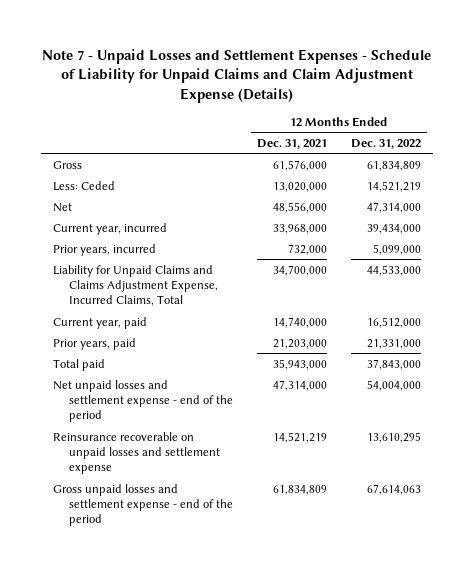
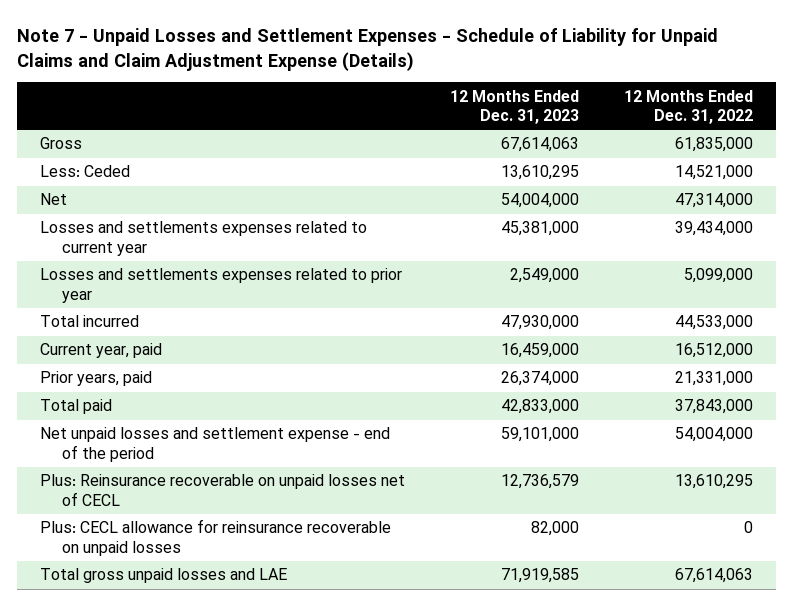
- | 12 Months Ended Dec. 31, 2021 | 12 Months Ended Dec. 31, 2022
+ | 12 Months Ended Dec. 31, 2023 | 12 Months Ended Dec. 31, 2022
- Gross | 61,576,000 | 61,834,809
- Less: Ceded | 13,020,000 | 14,521,219
+ Gross | 67,614,063 | 61,835,000
+ Less: Ceded | 13,610,295 | 14,521,000
- Current year, incurred | 33,968,000 | 39,434,000
- Prior years, incurred | 732,000 | 5,099,000
- Liability for Unpaid Claims and Claims Adjustment Expense, Incurred Claims, Total | 34,700,000 | 44,533,000
+ Losses and settlements expenses related to current year | 45,381,000 | 39,434,000
+ Losses and settlements expenses related to prior year | 2,549,000 | 5,099,000
+ Total incurred | 47,930,000 | 44,533,000
- Reinsurance recoverable on unpaid losses and settlement expense | 14,521,219 | 13,610,295
- Gross unpaid losses and settlement expense - end of the period | 61,834,809 | 67,614,063
+ Plus: Reinsurance recoverable on unpaid losses net of CECL | 12,736,579 | 13,610,295
+ Plus: CECL allowance for reinsurance recoverable on unpaid losses | 82,000 | 0
+ Total gross unpaid losses and LAE | 71,919,585 | 67,614,063

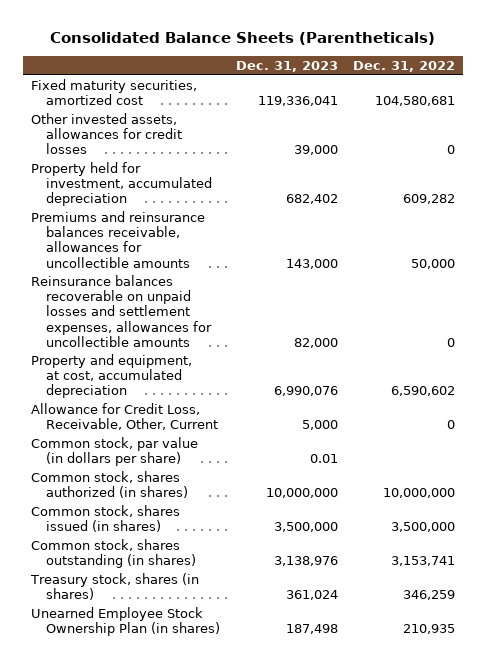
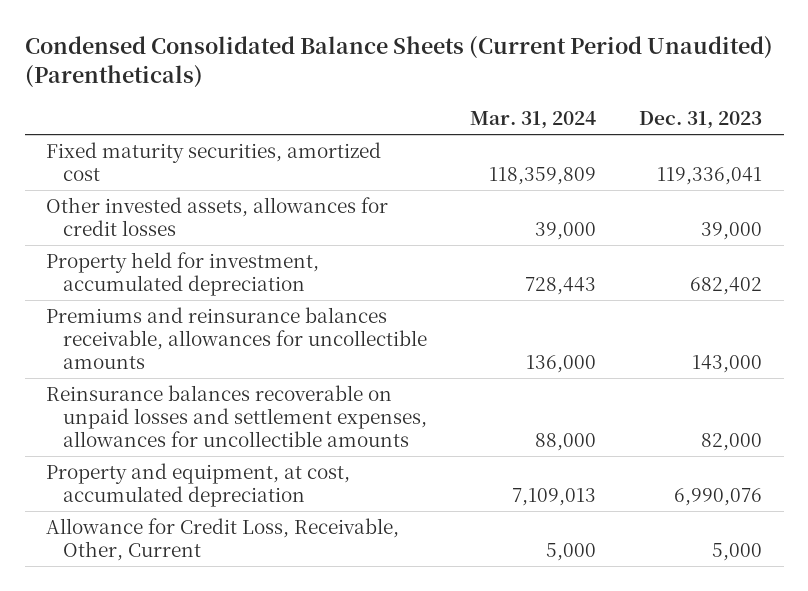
- Consolidated Balance Sheets (Parentheticals)
+ Condensed Consolidated Balance Sheets (Current Period Unaudited) (Parentheticals)
- | Dec. 31, 2023 | Dec. 31, 2022
+ | Mar. 31, 2024 | Dec. 31, 2023
- Common stock, par value (in dollars per share) | 0.01 |
- Common stock, shares authorized (in shares) | 10,000,000 | 10,000,000
- Common stock, shares issued (in shares) | 3,500,000 | 3,500,000
- Common stock, shares outstanding (in shares) | 3,138,976 | 3,153,741
- Treasury stock, shares (in shares) | 361,024 | 346,259
- Unearned Employee Stock Ownership Plan (in shares) | 187,498 | 210,935

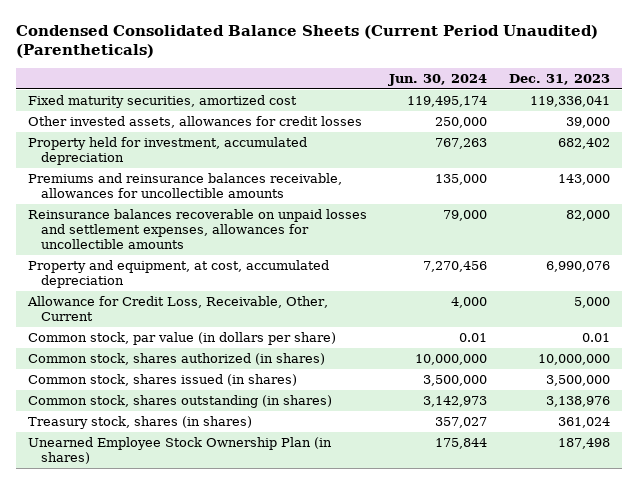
- | Mar. 31, 2024 | Dec. 31, 2023
+ | Jun. 30, 2024 | Dec. 31, 2023
+ Common stock, par value (in dollars per share) | 0.01 | 0.01
+ Common stock, shares authorized (in shares) | 10,000,000 | 10,000,000
+ Common stock, shares issued (in shares) | 3,500,000 | 3,500,000
+ Common stock, shares outstanding (in shares) | 3,142,973 | 3,138,976
+ Treasury stock, shares (in shares) | 357,027 | 361,024
+ Unearned Employee Stock Ownership Plan (in shares) | 175,844 | 187,498

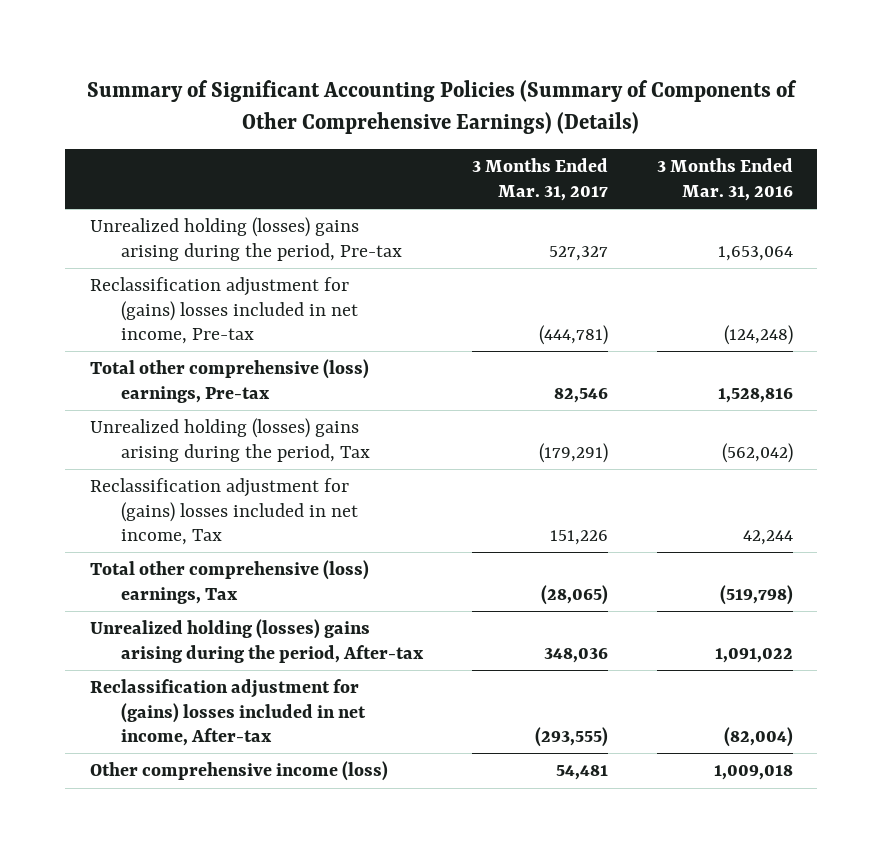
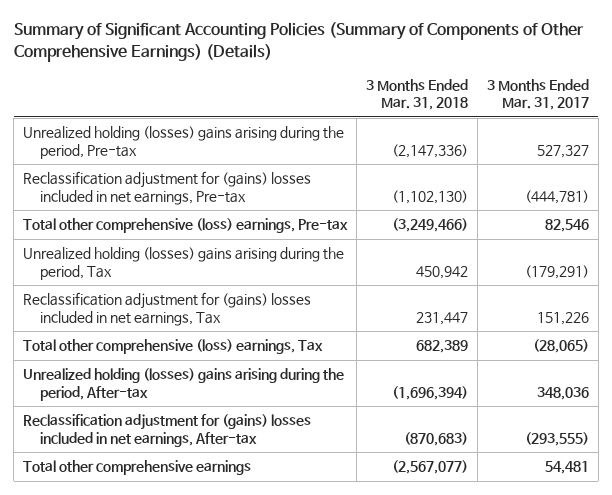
- | 3 Months Ended Mar. 31, 2017 | 3 Months Ended Mar. 31, 2016
+ | 3 Months Ended Mar. 31, 2018 | 3 Months Ended Mar. 31, 2017
- Reclassification adjustment for (gains) losses included in net income, Pre-tax | (444,781) | (124,248)
+ Reclassification adjustment for (gains) losses included in net earnings, Pre-tax | (1,102,130) | (444,781)
- Reclassification adjustment for (gains) losses included in net income, Tax | 151,226 | 42,244
+ Reclassification adjustment for (gains) losses included in net earnings, Tax | 231,447 | 151,226
- Reclassification adjustment for (gains) losses included in net income, After-tax | (293,555) | (82,004)
- Other comprehensive income (loss) | 54,481 | 1,009,018
+ Reclassification adjustment for (gains) losses included in net earnings, After-tax | (870,683) | (293,555)
+ Total other comprehensive earnings | (2,567,077) | 54,481

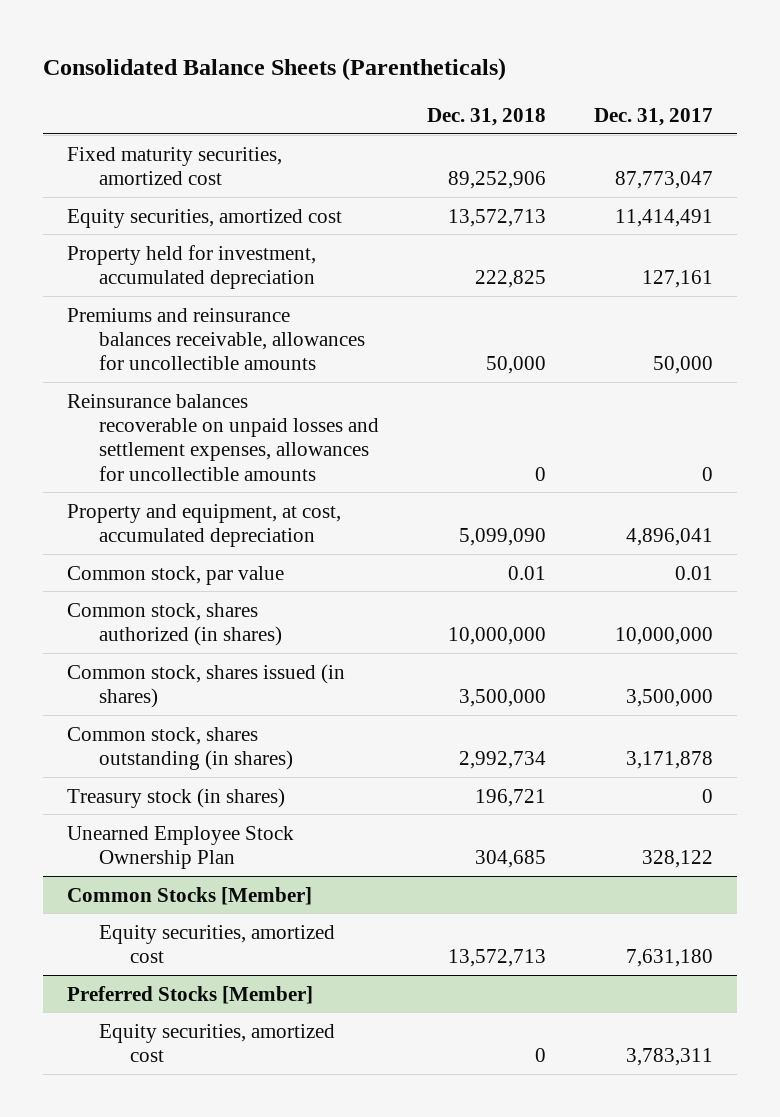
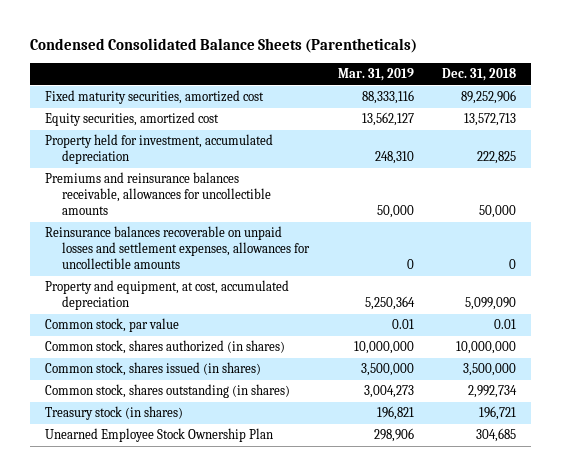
- Consolidated Balance Sheets (Parentheticals)
+ Condensed Consolidated Balance Sheets (Parentheticals)
- | Dec. 31, 2018 | Dec. 31, 2017
+ | Mar. 31, 2019 | Dec. 31, 2018
- Common Stocks [Member]
- Equity securities, amortized cost | 13,572,713 | 7,631,180
- Preferred Stocks [Member]
- Equity securities, amortized cost | 0 | 3,783,311

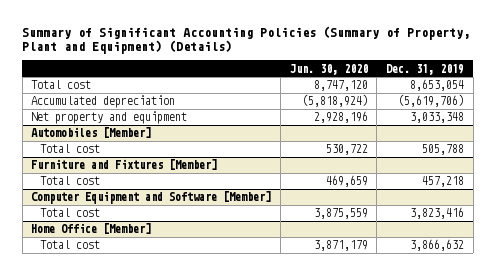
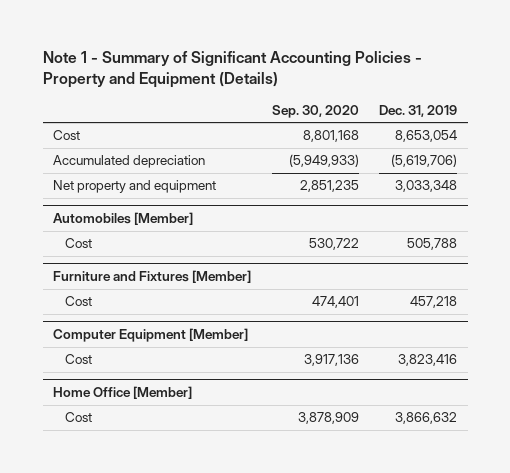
- Summary of Significant Accounting Policies (Summary of Property, Plant and Equipment) (Details)
+ Note 1 - Summary of Significant Accounting Policies - Property and Equipment (Details)
- | Jun. 30, 2020 | Dec. 31, 2019
+ | Sep. 30, 2020 | Dec. 31, 2019
- Total cost | 8,747,120 | 8,653,054
+ Cost | 8,801,168 | 8,653,054
@ Automobiles [Member]
- Total cost | 530,722 | 505,788
+ Cost | 530,722 | 505,788
@ Furniture and Fixtures [Member]
- Total cost | 469,659 | 457,218
- Computer Equipment and Software [Member]
- Total cost | 3,875,559 | 3,823,416
@ Furniture and Fixtures [Member]
+ Cost | 474,401 | 457,218
+ Computer Equipment [Member]
+ Cost | 3,917,136 | 3,823,416
@ Home Office [Member]
- Total cost | 3,871,179 | 3,866,632
+ Cost | 3,878,909 | 3,866,632

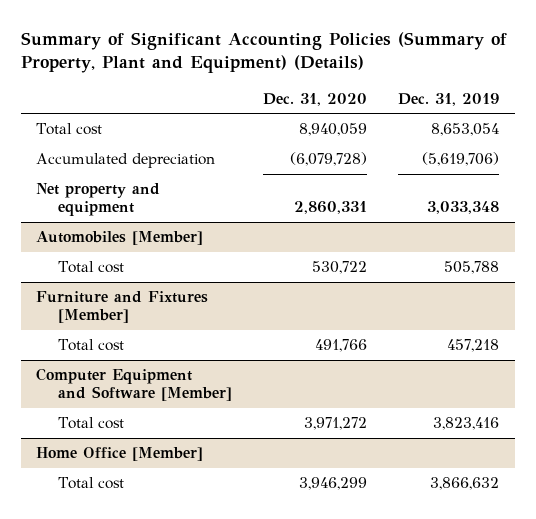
- Note 1 - Summary of Significant Accounting Policies - Property and Equipment (Details)
+ Summary of Significant Accounting Policies (Summary of Property, Plant and Equipment) (Details)
- | Sep. 30, 2020 | Dec. 31, 2019
+ | Dec. 31, 2020 | Dec. 31, 2019
- Cost | 8,801,168 | 8,653,054
+ Total cost | 8,940,059 | 8,653,054
@ Automobiles [Member]
- Cost | 530,722 | 505,788
+ Total cost | 530,722 | 505,788
@ Furniture and Fixtures [Member]
- Cost | 474,401 | 457,218
- Computer Equipment [Member]
- Cost | 3,917,136 | 3,823,416
@ Furniture and Fixtures [Member]
+ Total cost | 491,766 | 457,218
+ Computer Equipment and Software [Member]
+ Total cost | 3,971,272 | 3,823,416
@ Home Office [Member]
- Cost | 3,878,909 | 3,866,632
+ Total cost | 3,946,299 | 3,866,632

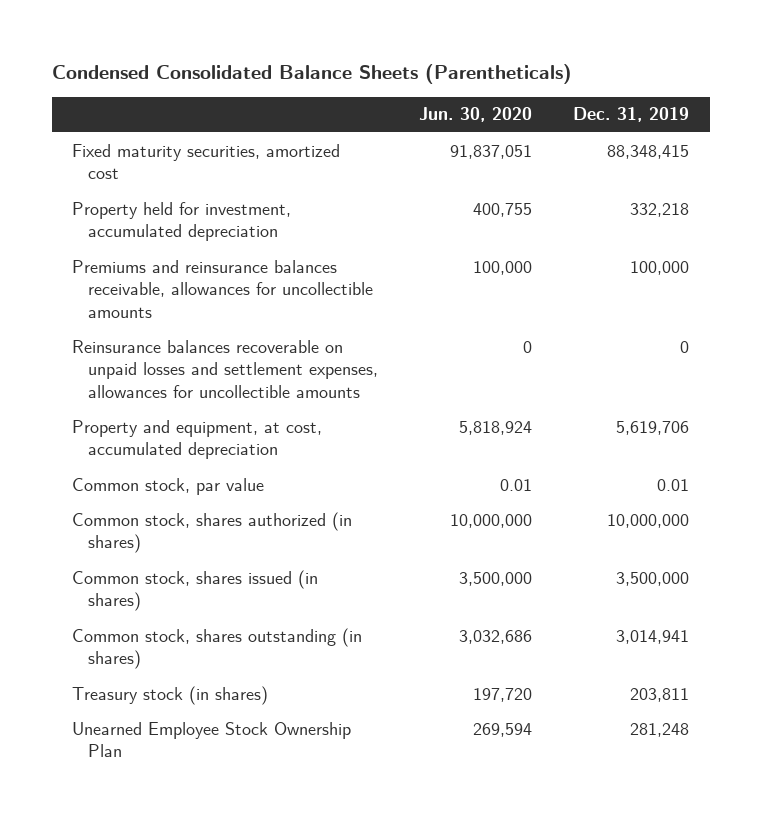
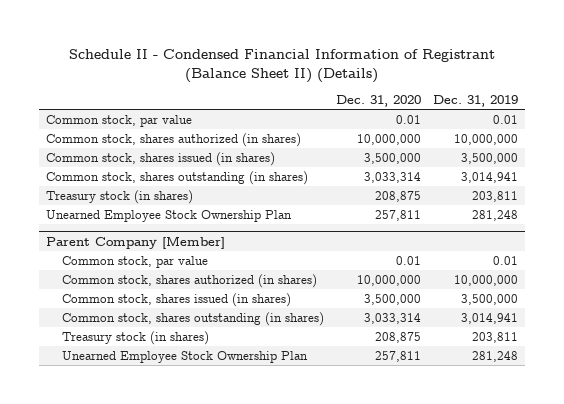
- Condensed Consolidated Balance Sheets (Parentheticals)
+ Schedule II - Condensed Financial Information of Registrant (Balance Sheet II) (Details)
- | Jun. 30, 2020 | Dec. 31, 2019
+ | Dec. 31, 2020 | Dec. 31, 2019
- Fixed maturity securities, amortized cost | 91,837,051 | 88,348,415
- Property held for investment, accumulated depreciation | 400,755 | 332,218
- Premiums and reinsurance balances receivable, allowances for uncollectible amounts | 100,000 | 100,000
- Reinsurance balances recoverable on unpaid losses and settlement expenses, allowances for uncollectible amounts | 0 | 0
- Property and equipment, at cost, accumulated depreciation | 5,818,924 | 5,619,706
+ Parent Company [Member]
+ Common stock, par value | 0.01 | 0.01
+ Common stock, shares authorized (in shares) | 10,000,000 | 10,000,000
+ Common stock, shares issued (in shares) | 3,500,000 | 3,500,000
+ Common stock, shares outstanding (in shares) | 3,033,314 | 3,014,941
+ Treasury stock (in shares) | 208,875 | 203,811
+ Unearned Employee Stock Ownership Plan | 257,811 | 281,248

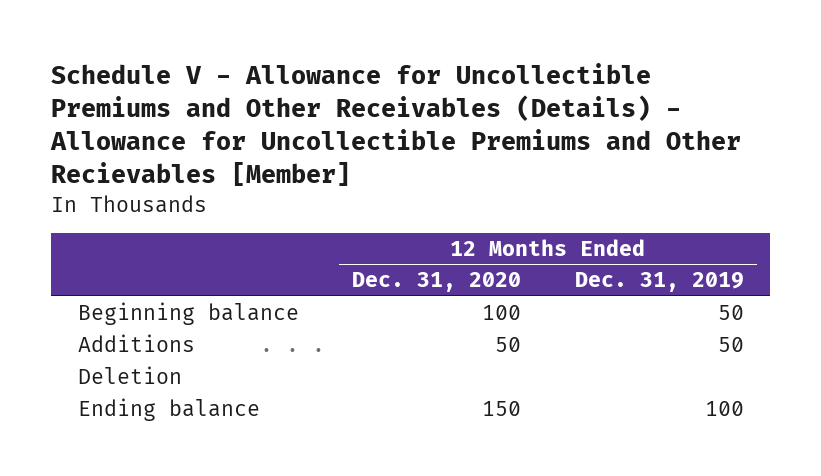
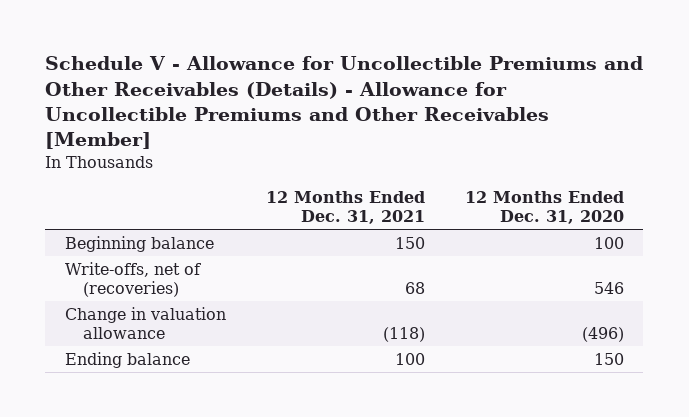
- Schedule V - Allowance for Uncollectible Premiums and Other Receivables (Details) - Allowance for Uncollectible Premiums and Other Recievables [Member]
+ Schedule V - Allowance for Uncollectible Premiums and Other Receivables (Details) - Allowance for Uncollectible Premiums and Other Receivables [Member]
- | 12 Months Ended Dec. 31, 2020 | 12 Months Ended Dec. 31, 2019
+ | 12 Months Ended Dec. 31, 2021 | 12 Months Ended Dec. 31, 2020
- Additions | 50 | 50
- Deletion
+ Write-offs, net of (recoveries) | 68 | 546
+ Change in valuation allowance | (118) | (496)

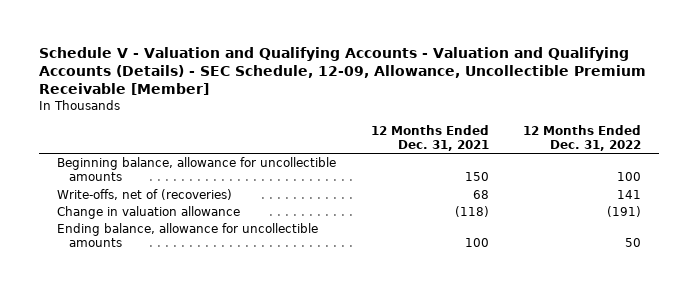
- Schedule V - Allowance for Uncollectible Premiums and Other Receivables (Details) - Allowance for Uncollectible Premiums and Other Receivables [Member]
+ Schedule V - Valuation and Qualifying Accounts - Valuation and Qualifying Accounts (Details) - SEC Schedule, 12-09, Allowance, Uncollectible Premium Receivable [Member]
- | 12 Months Ended Dec. 31, 2021 | 12 Months Ended Dec. 31, 2020
+ | 12 Months Ended Dec. 31, 2021 | 12 Months Ended Dec. 31, 2022
- Beginning balance | 150 | 100
+ Beginning balance, allowance for uncollectible amounts | 150 | 100
- Ending balance | 100 | 150
+ Ending balance, allowance for uncollectible amounts | 100 | 50

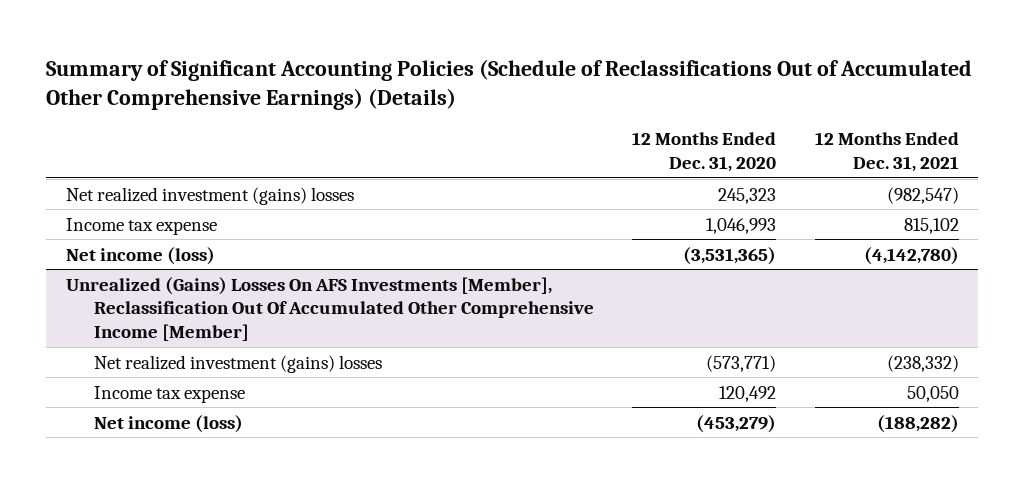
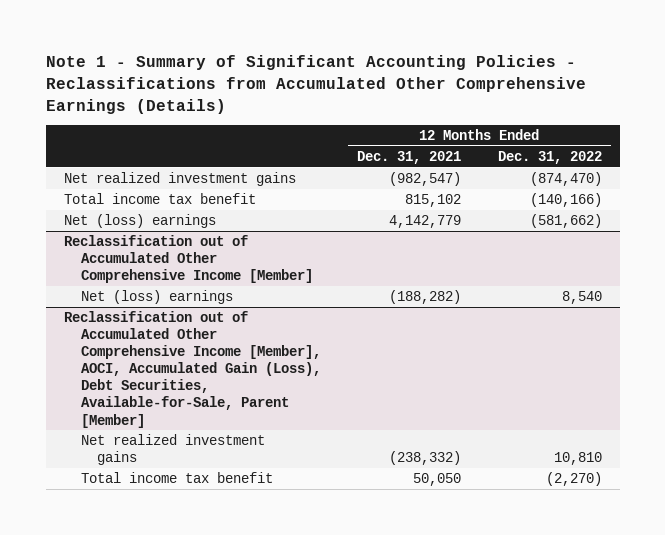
- Summary of Significant Accounting Policies (Schedule of Reclassifications Out of Accumulated Other Comprehensive Earnings) (Details)
+ Note 1 - Summary of Significant Accounting Policies - Reclassifications from Accumulated Other Comprehensive Earnings (Details)
- | 12 Months Ended Dec. 31, 2020 | 12 Months Ended Dec. 31, 2021
+ | 12 Months Ended Dec. 31, 2021 | 12 Months Ended Dec. 31, 2022
- Net realized investment (gains) losses | 245,323 | (982,547)
- Income tax expense | 1,046,993 | 815,102
- Net income (loss) | (3,531,365) | (4,142,780)
- Unrealized (Gains) Losses On AFS Investments [Member], Reclassification Out Of Accumulated Other Comprehensive Income [Member]
- Net realized investment (gains) losses | (573,771) | (238,332)
- Income tax expense | 120,492 | 50,050
- Net income (loss) | (453,279) | (188,282)
+ Net realized investment gains | (982,547) | (874,470)
+ Total income tax benefit | 815,102 | (140,166)
+ Net (loss) earnings | 4,142,779 | (581,662)
+ Reclassification out of Accumulated Other Comprehensive Income [Member]
+ Net (loss) earnings | (188,282) | 8,540
+ Reclassification out of Accumulated Other Comprehensive Income [Member], AOCI, Accumulated Gain (Loss), Debt Securities, Available-for-Sale, Parent [Member]
+ Net realized investment gains | (238,332) | 10,810
+ Total income tax benefit | 50,050 | (2,270)

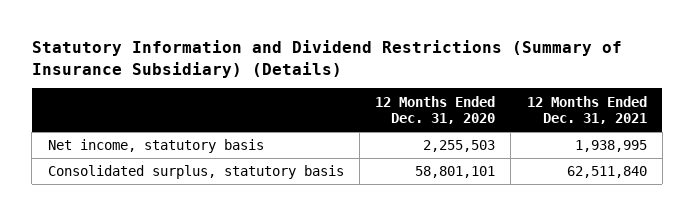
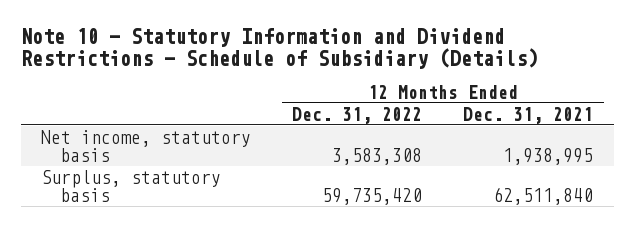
- Statutory Information and Dividend Restrictions (Summary of Insurance Subsidiary) (Details)
+ Note 10 - Statutory Information and Dividend Restrictions - Schedule of Subsidiary (Details)
- | 12 Months Ended Dec. 31, 2020 | 12 Months Ended Dec. 31, 2021
+ | 12 Months Ended Dec. 31, 2022 | 12 Months Ended Dec. 31, 2021
- Consolidated surplus, statutory basis | 58,801,101 | 62,511,840
+ Surplus, statutory basis | 59,735,420 | 62,511,840

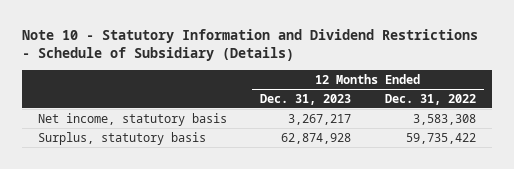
- | 12 Months Ended Dec. 31, 2022 | 12 Months Ended Dec. 31, 2021
+ | 12 Months Ended Dec. 31, 2023 | 12 Months Ended Dec. 31, 2022
- Surplus, statutory basis | 59,735,420 | 62,511,840
+ Surplus, statutory basis | 62,874,928 | 59,735,422

